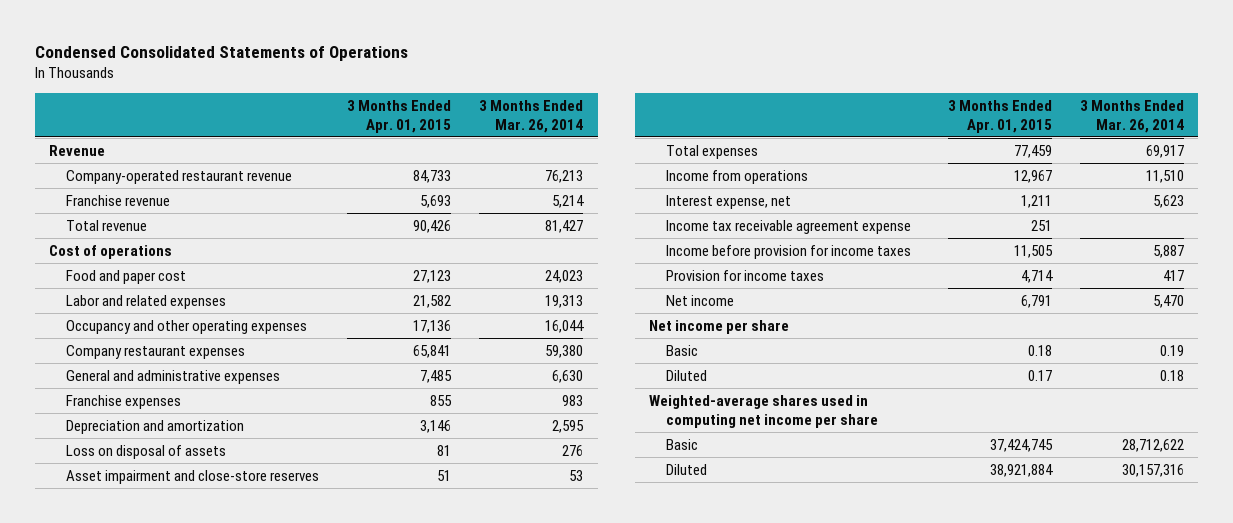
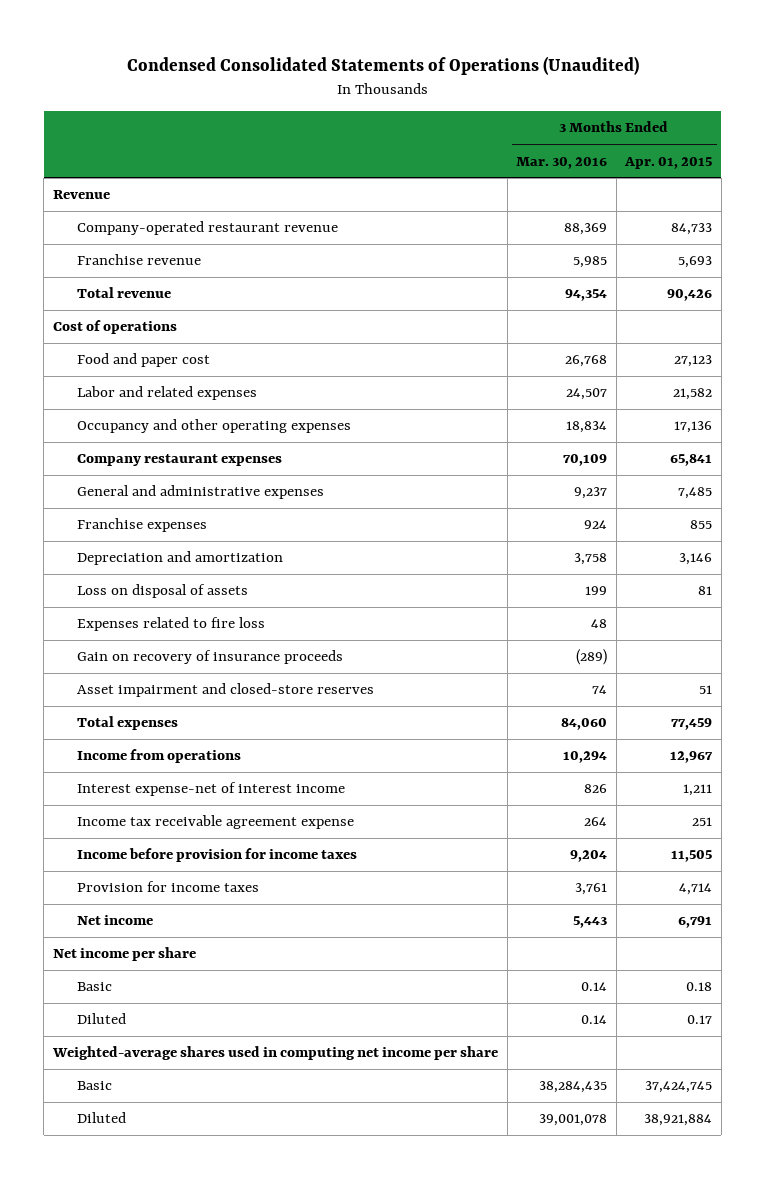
- Condensed Consolidated Statements of Operations
+ Condensed Consolidated Statements of Operations (Unaudited)
- | 3 Months Ended Apr. 01, 2015 | 3 Months Ended Mar. 26, 2014
+ | 3 Months Ended Mar. 30, 2016 | 3 Months Ended Apr. 01, 2015
- Asset impairment and close-store reserves | 51 | 53
+ Expenses related to fire loss | 48 |
+ Gain on recovery of insurance proceeds | (289) |
+ Asset impairment and closed-store reserves | 74 | 51
- Interest expense, net | 1,211 | 5,623
+ Interest expense-net of interest income | 826 | 1,211

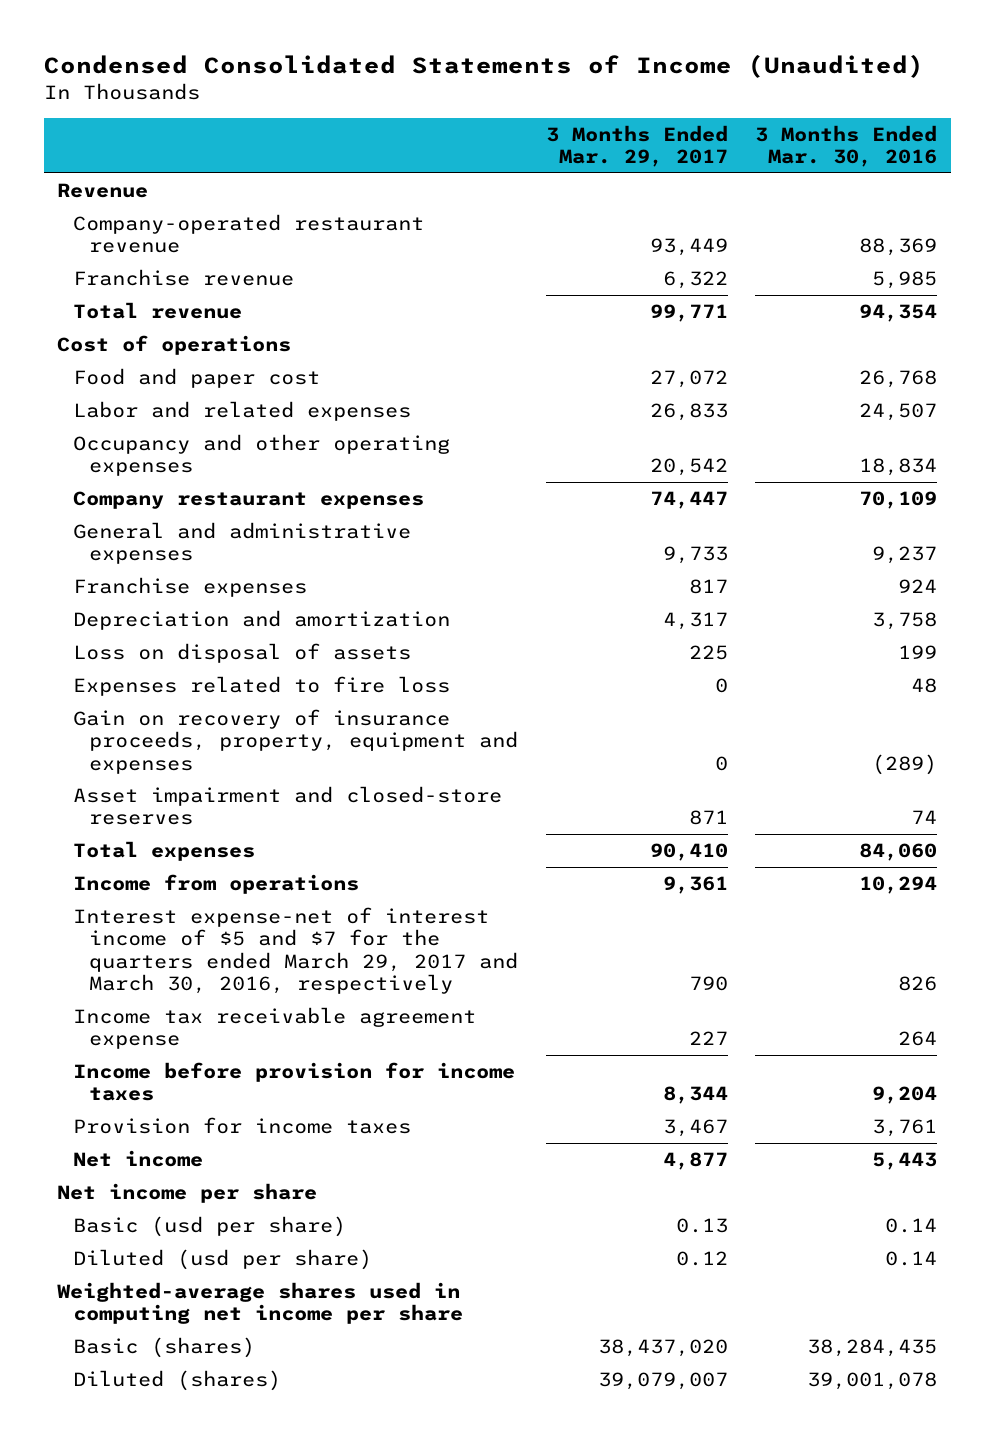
- Condensed Consolidated Statements of Operations (Unaudited)
+ Condensed Consolidated Statements of Income (Unaudited)
- | 3 Months Ended Mar. 30, 2016 | 3 Months Ended Apr. 01, 2015
+ | 3 Months Ended Mar. 29, 2017 | 3 Months Ended Mar. 30, 2016
- Gain on recovery of insurance proceeds | (289) |
+ Gain on recovery of insurance proceeds, property, equipment and expenses | 0 | (289)
- Interest expense-net of interest income | 826 | 1,211
+ Interest expense-net of interest income of $5 and $7 for the quarters ended March 29, 2017 and March 30, 2016, respectively | 790 | 826
- Basic | 0.14 | 0.18
- Diluted | 0.14 | 0.17
+ Basic (usd per share) | 0.13 | 0.14
+ Diluted (usd per share) | 0.12 | 0.14
- Basic | 38,284,435 | 37,424,745
- Diluted | 39,001,078 | 38,921,884
+ Basic (shares) | 38,437,020 | 38,284,435
+ Diluted (shares) | 39,079,007 | 39,001,078

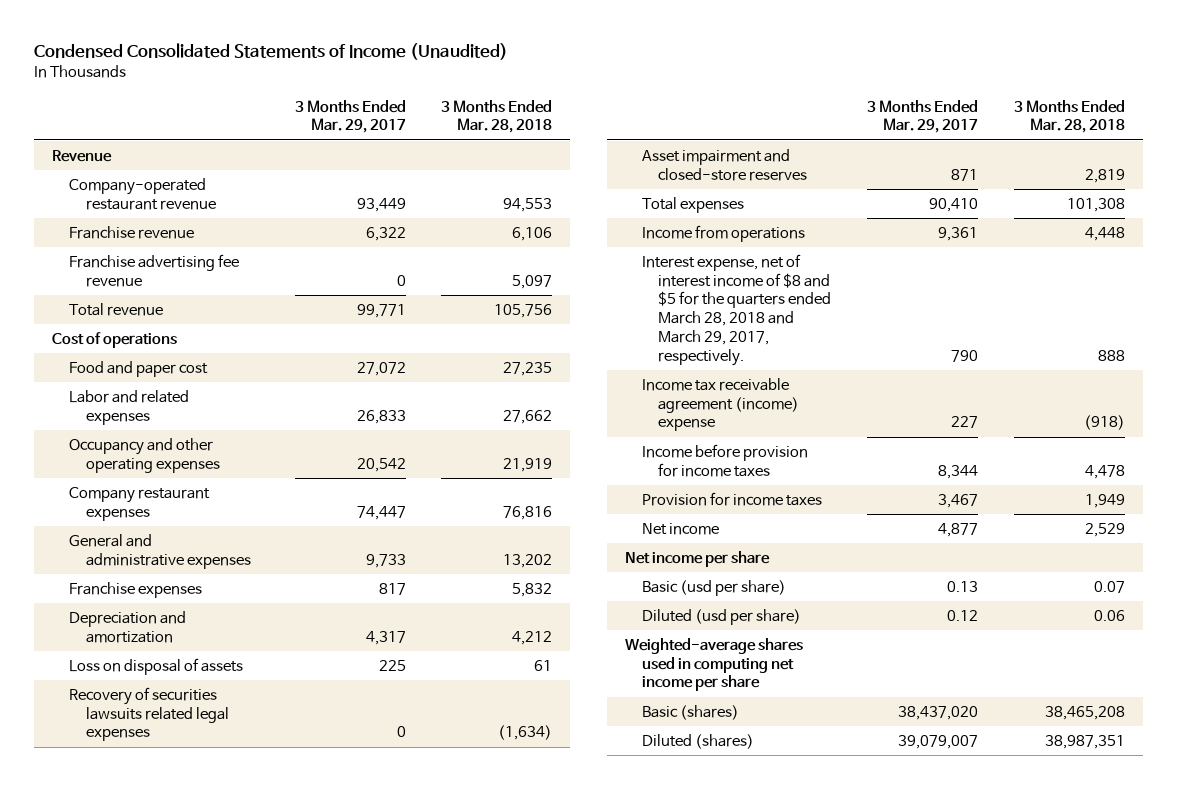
- | 3 Months Ended Mar. 29, 2017 | 3 Months Ended Mar. 30, 2016
+ | 3 Months Ended Mar. 29, 2017 | 3 Months Ended Mar. 28, 2018
+ Franchise advertising fee revenue | 0 | 5,097
- Expenses related to fire loss | 0 | 48
- Gain on recovery of insurance proceeds, property, equipment and expenses | 0 | (289)
+ Recovery of securities lawsuits related legal expenses | 0 | (1,634)
- Interest expense-net of interest income of $5 and $7 for the quarters ended March 29, 2017 and March 30, 2016, respectively | 790 | 826
- Income tax receivable agreement expense | 227 | 264
+ Interest expense, net of interest income of $8 and $5 for the quarters ended March 28, 2018 and March 29, 2017, respectively. | 790 | 888
+ Income tax receivable agreement (income) expense | 227 | (918)

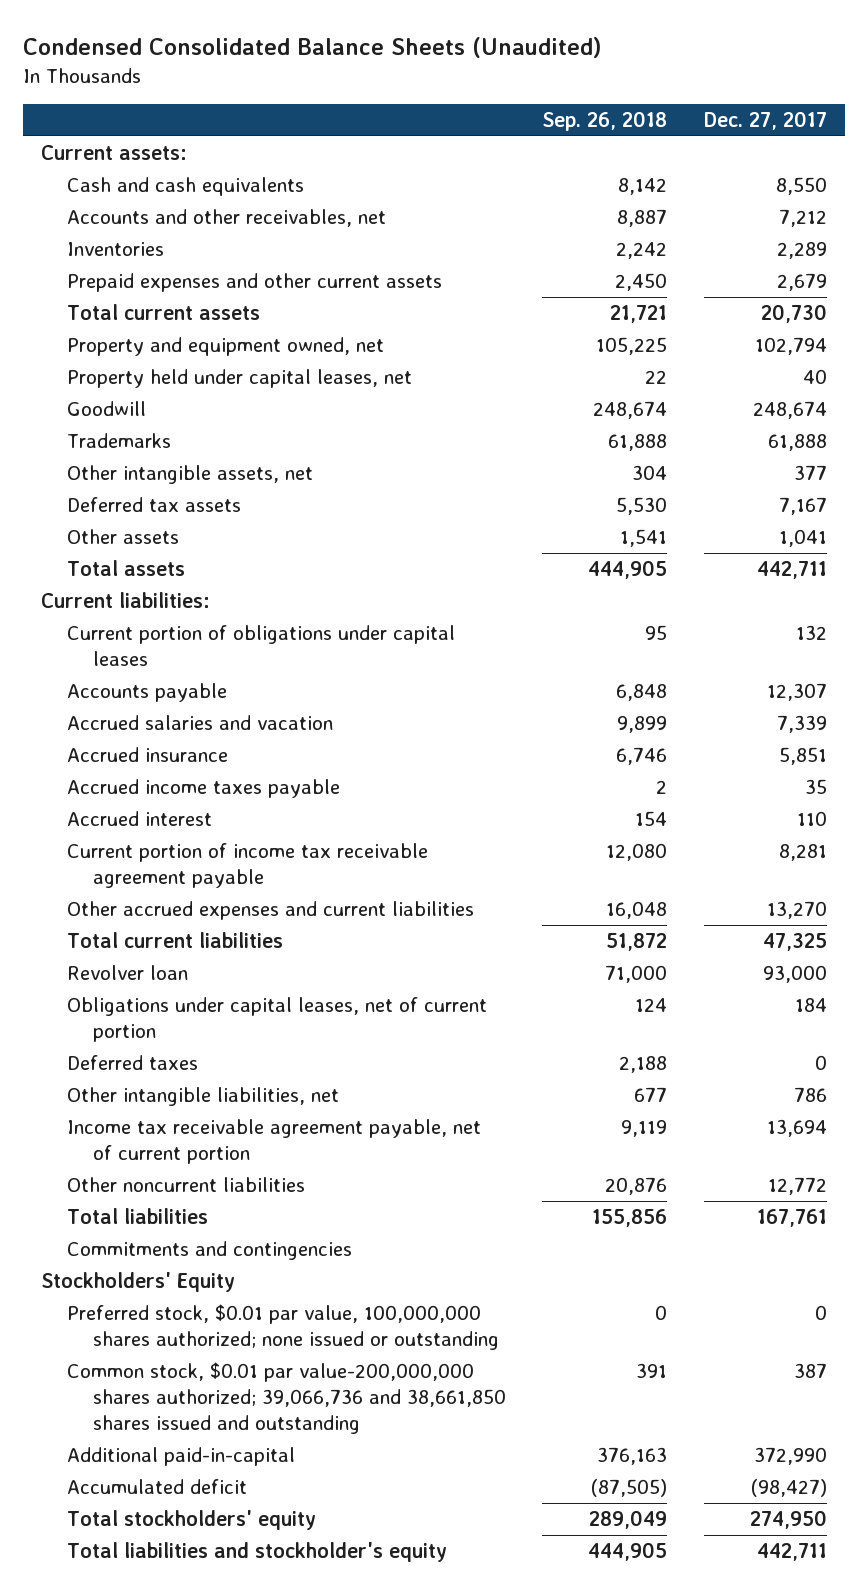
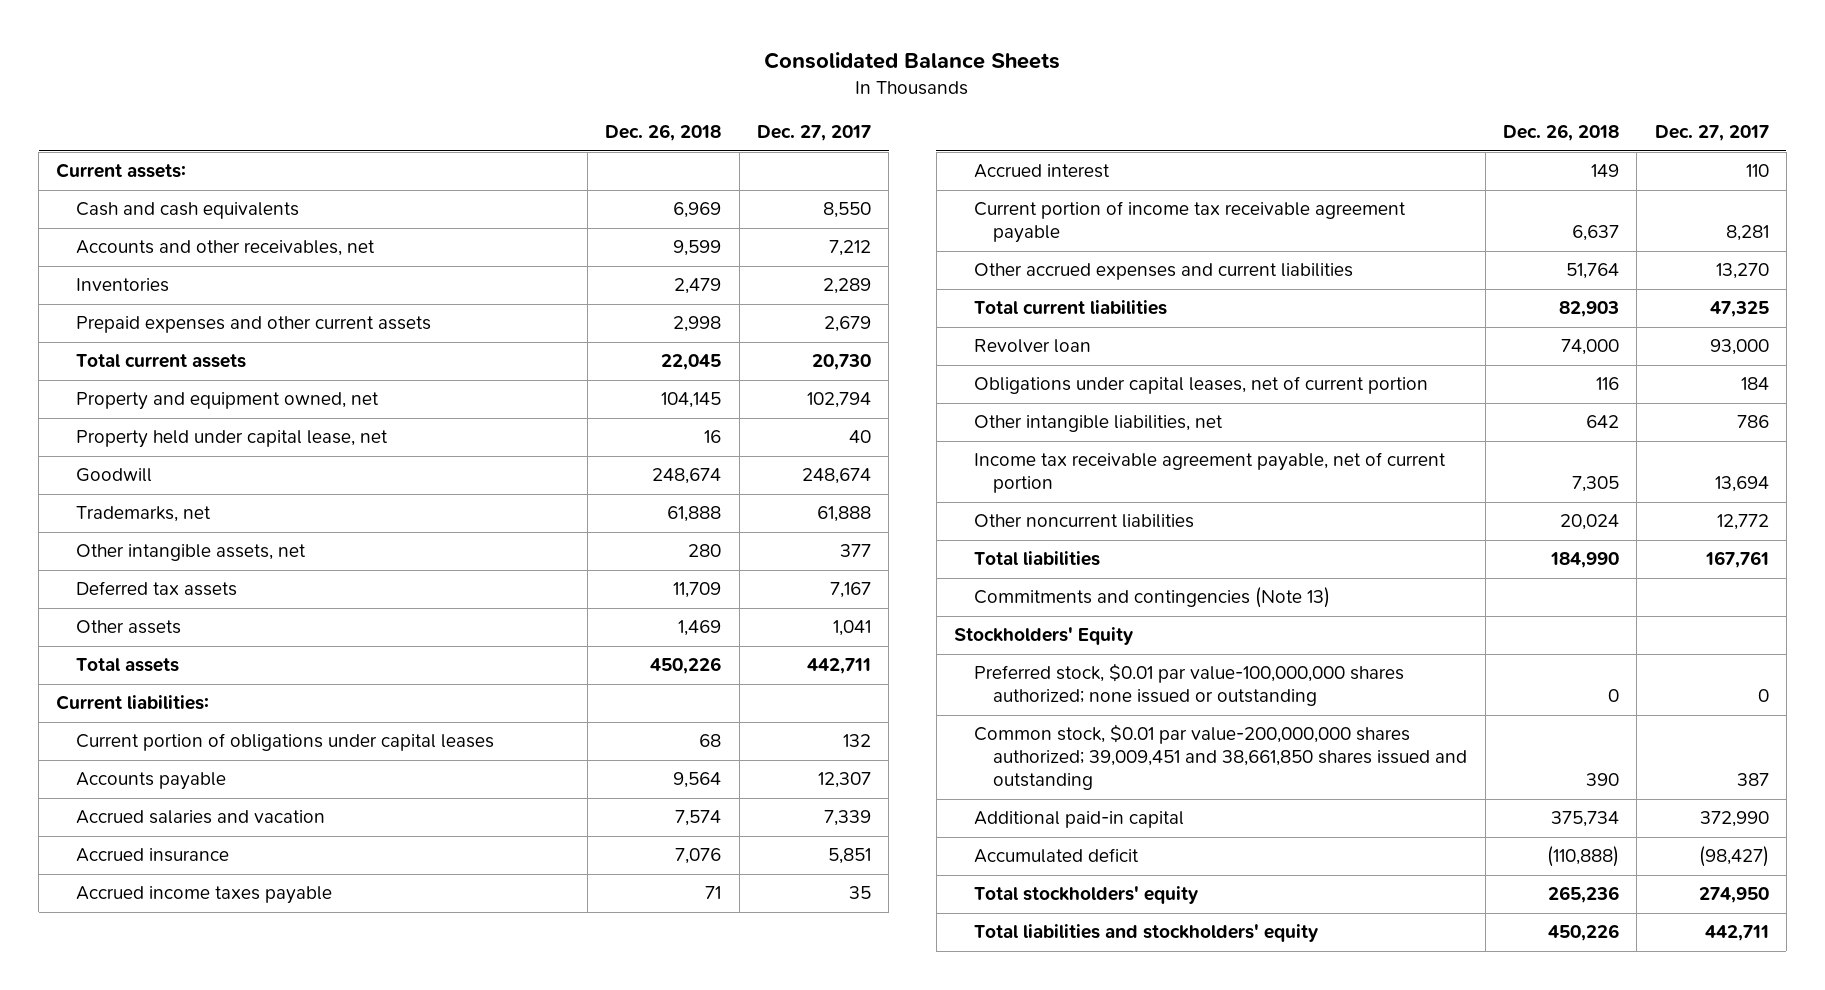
- Condensed Consolidated Balance Sheets (Unaudited)
+ Consolidated Balance Sheets
- | Sep. 26, 2018 | Dec. 27, 2017
+ | Dec. 26, 2018 | Dec. 27, 2017
- Property held under capital leases, net | 22 | 40
+ Property held under capital lease, net | 16 | 40
- Trademarks | 61,888 | 61,888
+ Trademarks, net | 61,888 | 61,888
- Deferred taxes | 2,188 | 0
- Commitments and contingencies
+ Commitments and contingencies (Note 13)
- Preferred stock, $0.01 par value, 100,000,000 shares authorized; none issued or outstanding | 0 | 0
- Common stock, $0.01 par value-200,000,000 shares authorized; 39,066,736 and 38,661,850 shares issued and outstanding | 391 | 387
- Additional paid-in-capital | 376,163 | 372,990
+ Preferred stock, $0.01 par value-100,000,000 shares authorized; none issued or outstanding | 0 | 0
+ Common stock, $0.01 par value-200,000,000 shares authorized; 39,009,451 and 38,661,850 shares issued and outstanding | 390 | 387
+ Additional paid-in capital | 375,734 | 372,990
- Total liabilities and stockholder's equity | 444,905 | 442,711
+ Total liabilities and stockholders' equity | 450,226 | 442,711

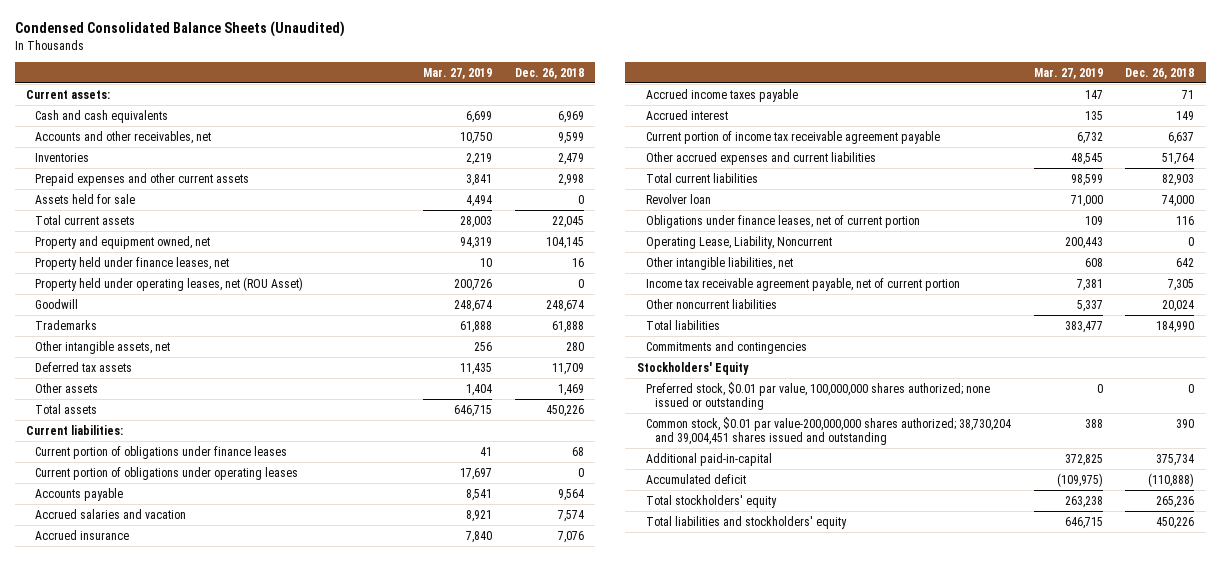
- Consolidated Balance Sheets
+ Condensed Consolidated Balance Sheets (Unaudited)
- | Dec. 26, 2018 | Dec. 27, 2017
+ | Mar. 27, 2019 | Dec. 26, 2018
+ Assets held for sale | 4,494 | 0
- Property held under capital lease, net | 16 | 40
+ Property held under finance leases, net | 10 | 16
+ Property held under operating leases, net (ROU Asset) | 200,726 | 0
- Trademarks, net | 61,888 | 61,888
+ Trademarks | 61,888 | 61,888
- Current portion of obligations under capital leases | 68 | 132
+ Current portion of obligations under finance leases | 41 | 68
+ Current portion of obligations under operating leases | 17,697 | 0
- Obligations under capital leases, net of current portion | 116 | 184
+ Obligations under finance leases, net of current portion | 109 | 116
+ Operating Lease, Liability, Noncurrent | 200,443 | 0
- Commitments and contingencies (Note 13)
+ Commitments and contingencies
- Preferred stock, $0.01 par value-100,000,000 shares authorized; none issued or outstanding | 0 | 0
- Common stock, $0.01 par value-200,000,000 shares authorized; 39,009,451 and 38,661,850 shares issued and outstanding | 390 | 387
- Additional paid-in capital | 375,734 | 372,990
+ Preferred stock, $0.01 par value, 100,000,000 shares authorized; none issued or outstanding | 0 | 0
+ Common stock, $0.01 par value-200,000,000 shares authorized; 38,730,204 and 39,004,451 shares issued and outstanding | 388 | 390
+ Additional paid-in-capital | 372,825 | 375,734

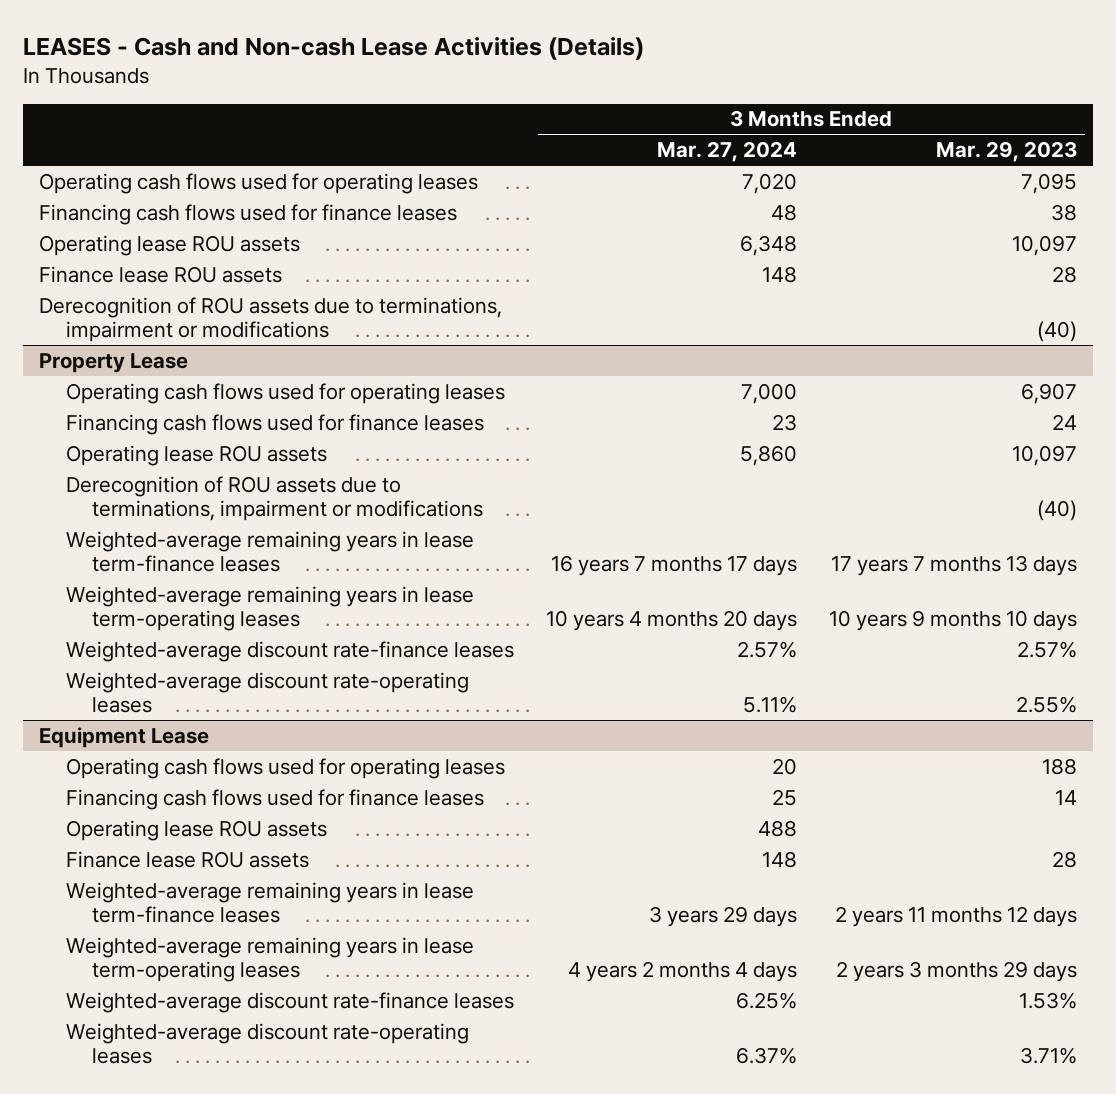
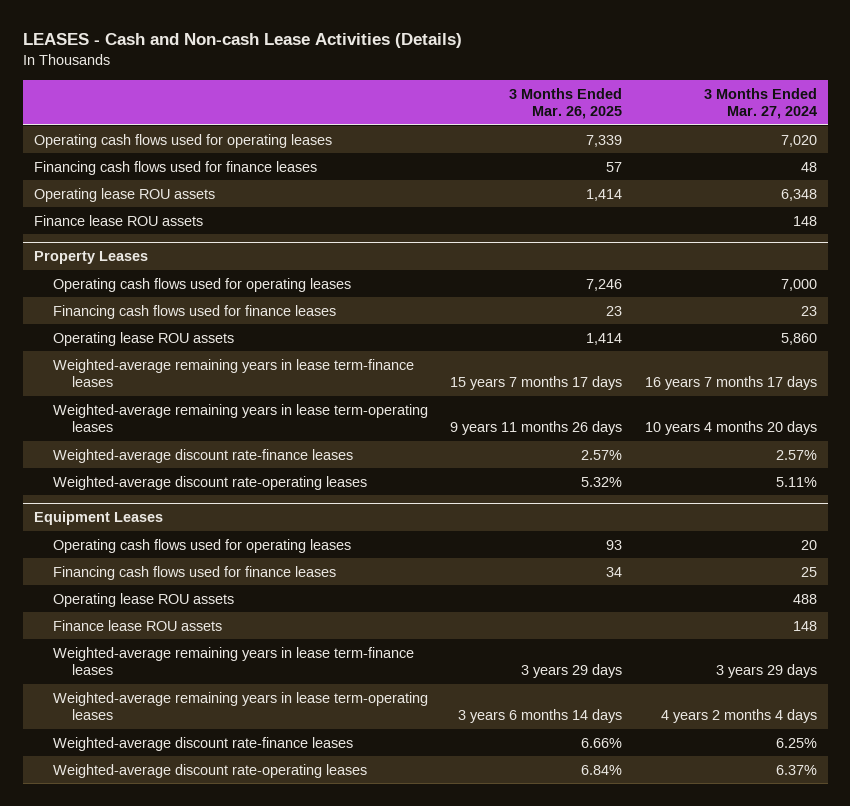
- | 3 Months Ended Mar. 27, 2024 | 3 Months Ended Mar. 29, 2023
+ | 3 Months Ended Mar. 26, 2025 | 3 Months Ended Mar. 27, 2024
- Derecognition of ROU assets due to terminations, impairment or modifications | | (40)
- Property Lease
+ Property Leases
- Derecognition of ROU assets due to terminations, impairment or modifications | | (40)
- Equipment Lease
+ Equipment Leases

